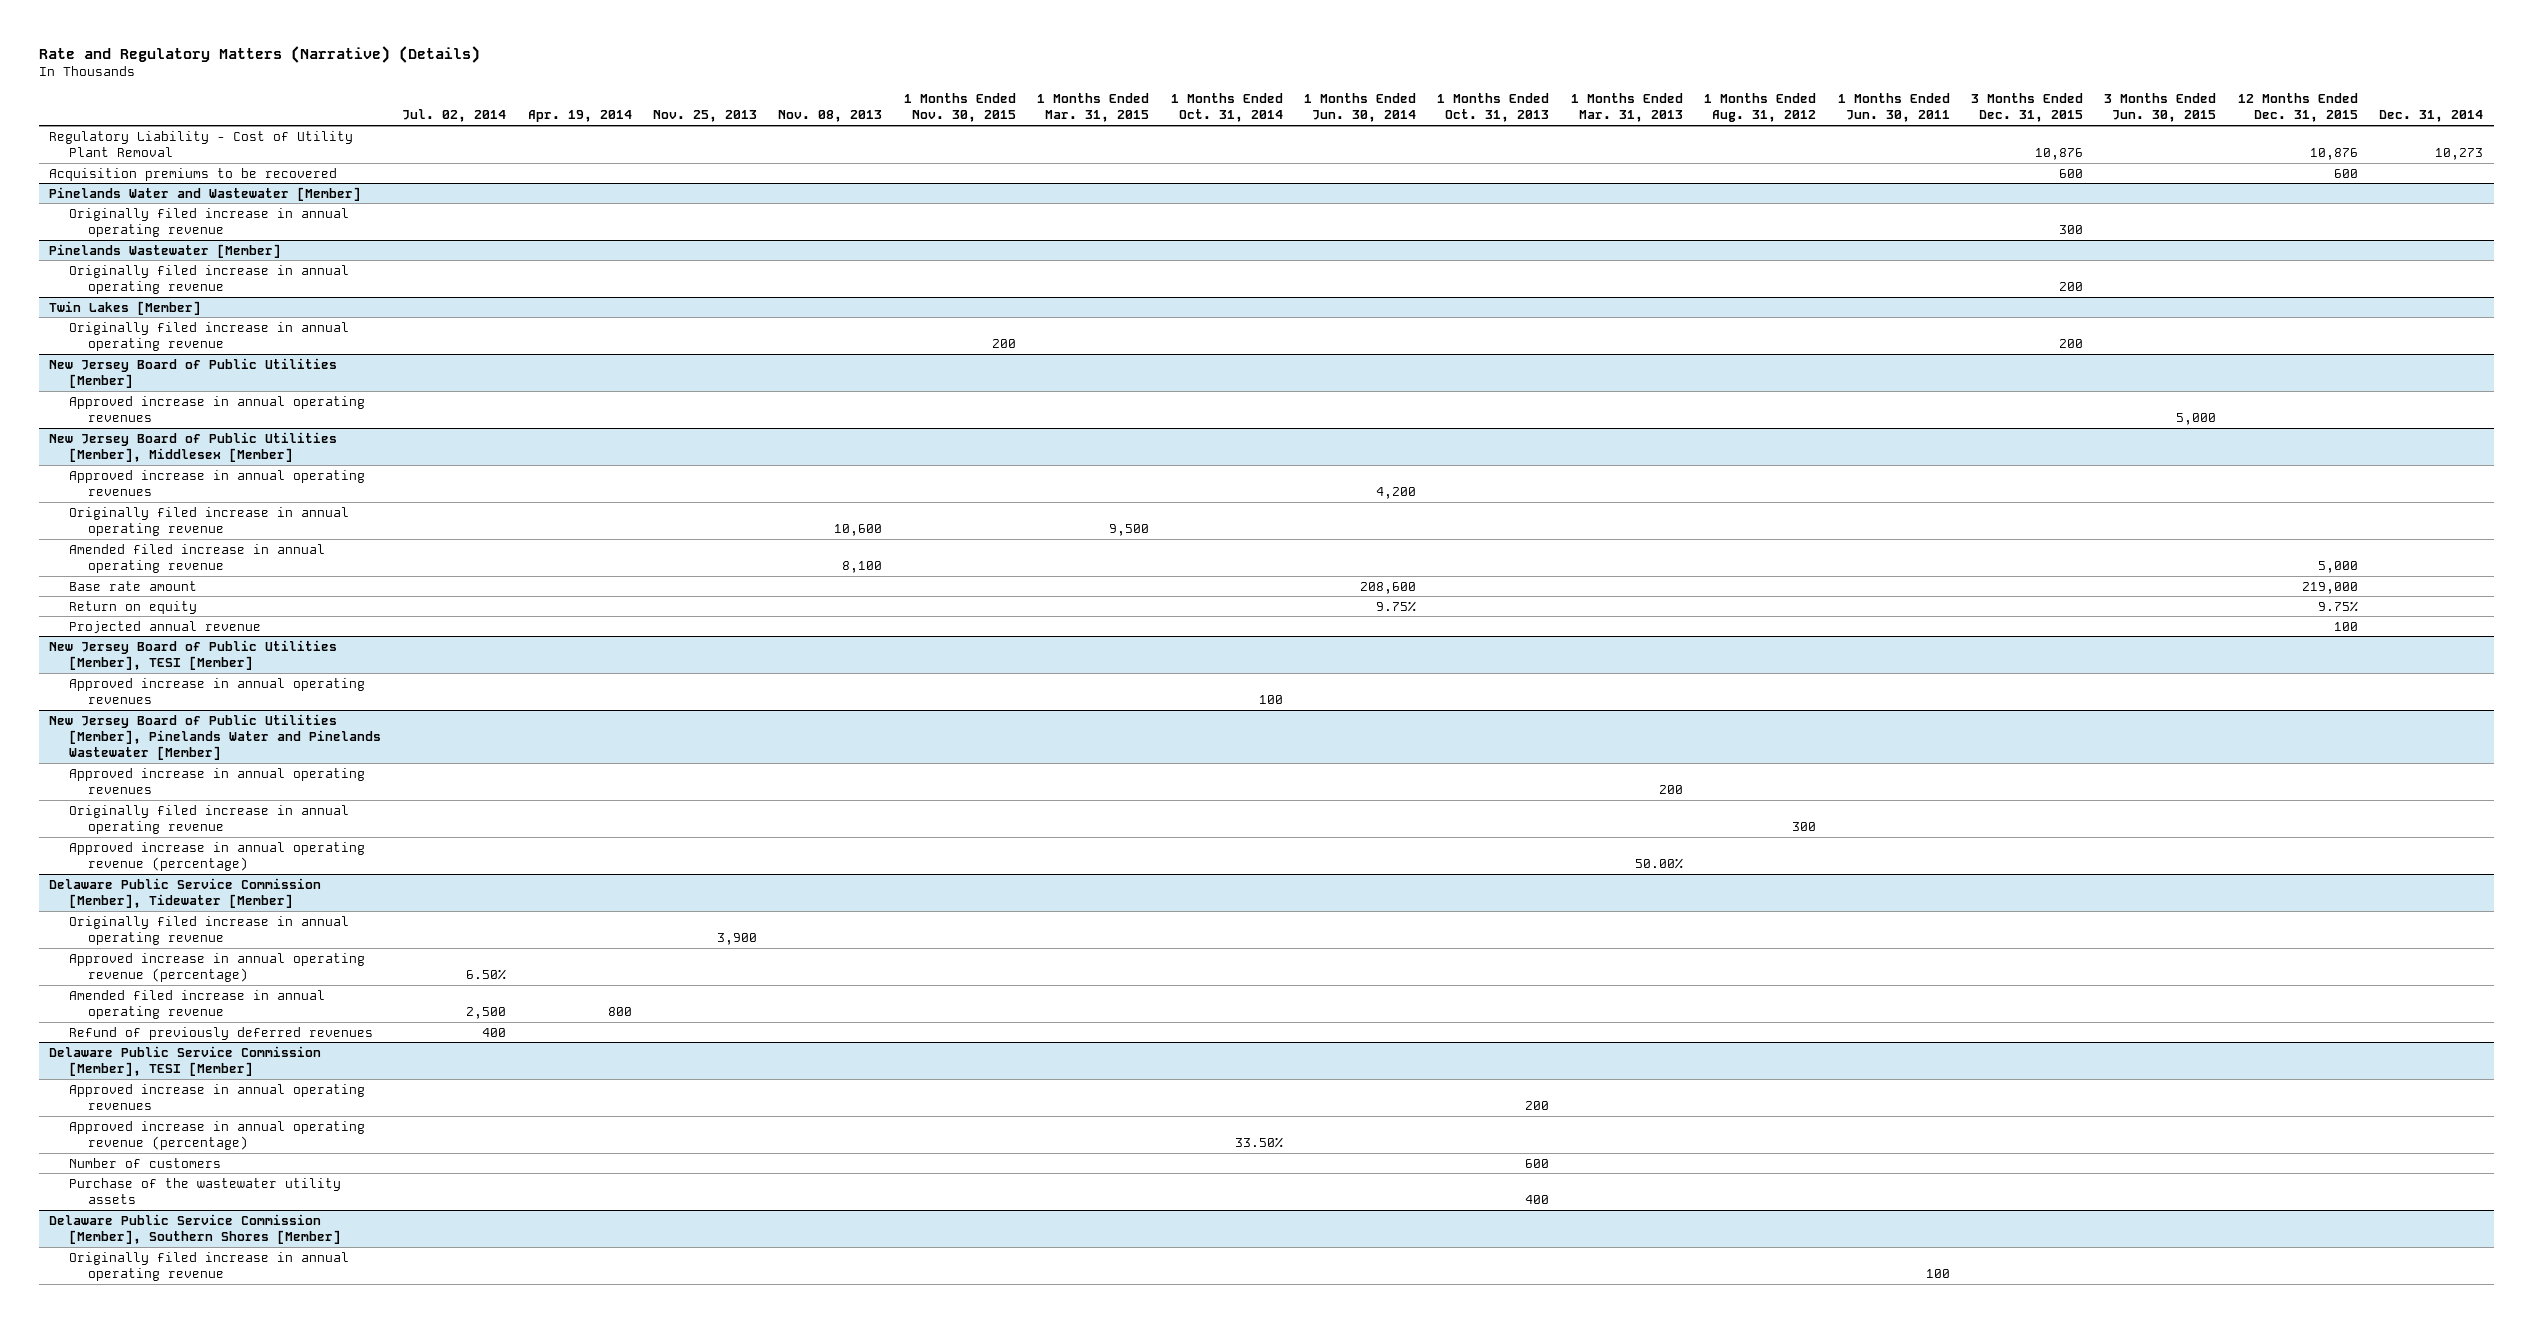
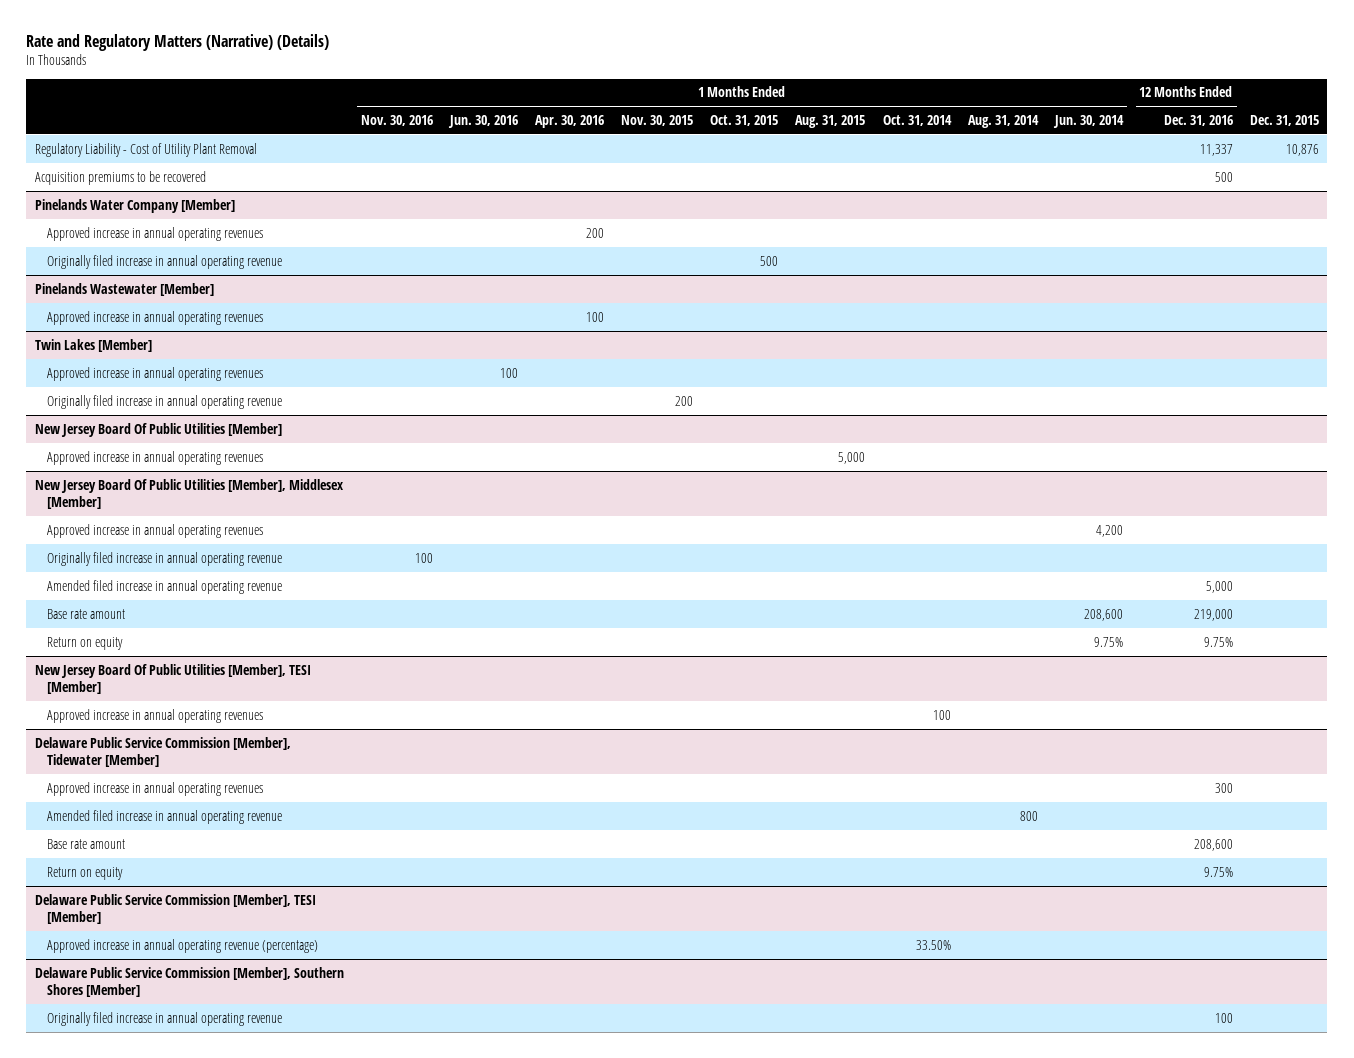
- | Jul. 02, 2014 | Apr. 19, 2014 | Nov. 25, 2013 | Nov. 08, 2013 | 1 Months Ended Nov. 30, 2015 | 1 Months Ended Mar. 31, 2015 | 1 Months Ended Oct. 31, 2014 | 1 Months Ended Jun. 30, 2014 | 1 Months Ended Oct. 31, 2013 | 1 Months Ended Mar. 31, 2013 | 1 Months Ended Aug. 31, 2012 | 1 Months Ended Jun. 30, 2011 | 3 Months Ended Dec. 31, 2015 | 3 Months Ended Jun. 30, 2015 | 12 Months Ended Dec. 31, 2015 | Dec. 31, 2014
+ | 1 Months Ended Nov. 30, 2016 | 1 Months Ended Jun. 30, 2016 | 1 Months Ended Apr. 30, 2016 | 1 Months Ended Nov. 30, 2015 | 1 Months Ended Oct. 31, 2015 | 1 Months Ended Aug. 31, 2015 | 1 Months Ended Oct. 31, 2014 | 1 Months Ended Aug. 31, 2014 | 1 Months Ended Jun. 30, 2014 | 12 Months Ended Dec. 31, 2016 | Dec. 31, 2015
- Pinelands Water and Wastewater [Member]
+ Pinelands Water Company [Member]
+ Approved increase in annual operating revenues | | | 200 | | | | | | | |
@ Pinelands Wastewater [Member]
- Originally filed increase in annual operating revenue | | | | | | | | | | | | | 200 | | |
+ Approved increase in annual operating revenues | | | 100 | | | | | | | |
@ Twin Lakes [Member]
+ Approved increase in annual operating revenues | | 100 | | | | | | | | |
- New Jersey Board of Public Utilities [Member]
+ New Jersey Board Of Public Utilities [Member]
- New Jersey Board of Public Utilities [Member], Middlesex [Member]
+ New Jersey Board Of Public Utilities [Member], Middlesex [Member]
- Projected annual revenue | | | | | | | | | | | | | | | 100 |
- New Jersey Board of Public Utilities [Member], TESI [Member]
+ New Jersey Board Of Public Utilities [Member], TESI [Member]
- New Jersey Board of Public Utilities [Member], Pinelands Water and Pinelands Wastewater [Member]
- Approved increase in annual operating revenues | | | | | | | | | | 200 | | | | | |
- Originally filed increase in annual operating revenue | | | | | | | | | | | 300 | | | | |
- Approved increase in annual operating revenue (percentage) | | | | | | | | | | 50.00% | | | | | |
@ Delaware Public Service Commission [Member], Tidewater [Member]
- Originally filed increase in annual operating revenue | | | 3,900 | | | | | | | | | | | | |
- Approved increase in annual operating revenue (percentage) | 6.50% | | | | | | | | | | | | | | |
+ Approved increase in annual operating revenues | | | | | | | | | | 300 |
- Refund of previously deferred revenues | 400 | | | | | | | | | | | | | | |
+ Base rate amount | | | | | | | | | | 208,600 |
+ Return on equity | | | | | | | | | | 9.75% |
@ Delaware Public Service Commission [Member], TESI [Member]
- Approved increase in annual operating revenues | | | | | | | | | 200 | | | | | | |
- Number of customers | | | | | | | | | 600 | | | | | | |
- Purchase of the wastewater utility assets | | | | | | | | | 400 | | | | | | |

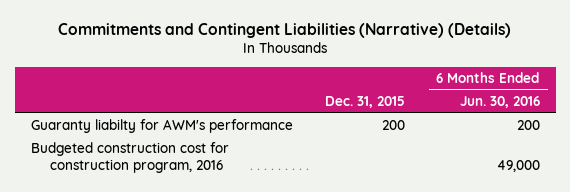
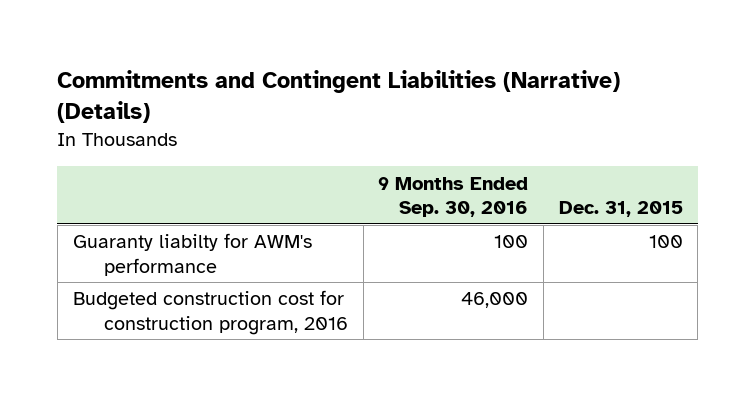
- | Dec. 31, 2015 | 6 Months Ended Jun. 30, 2016
+ | 9 Months Ended Sep. 30, 2016 | Dec. 31, 2015
- Guaranty liabilty for AWM's performance | 200 | 200
+ Guaranty liabilty for AWM's performance | 100 | 100

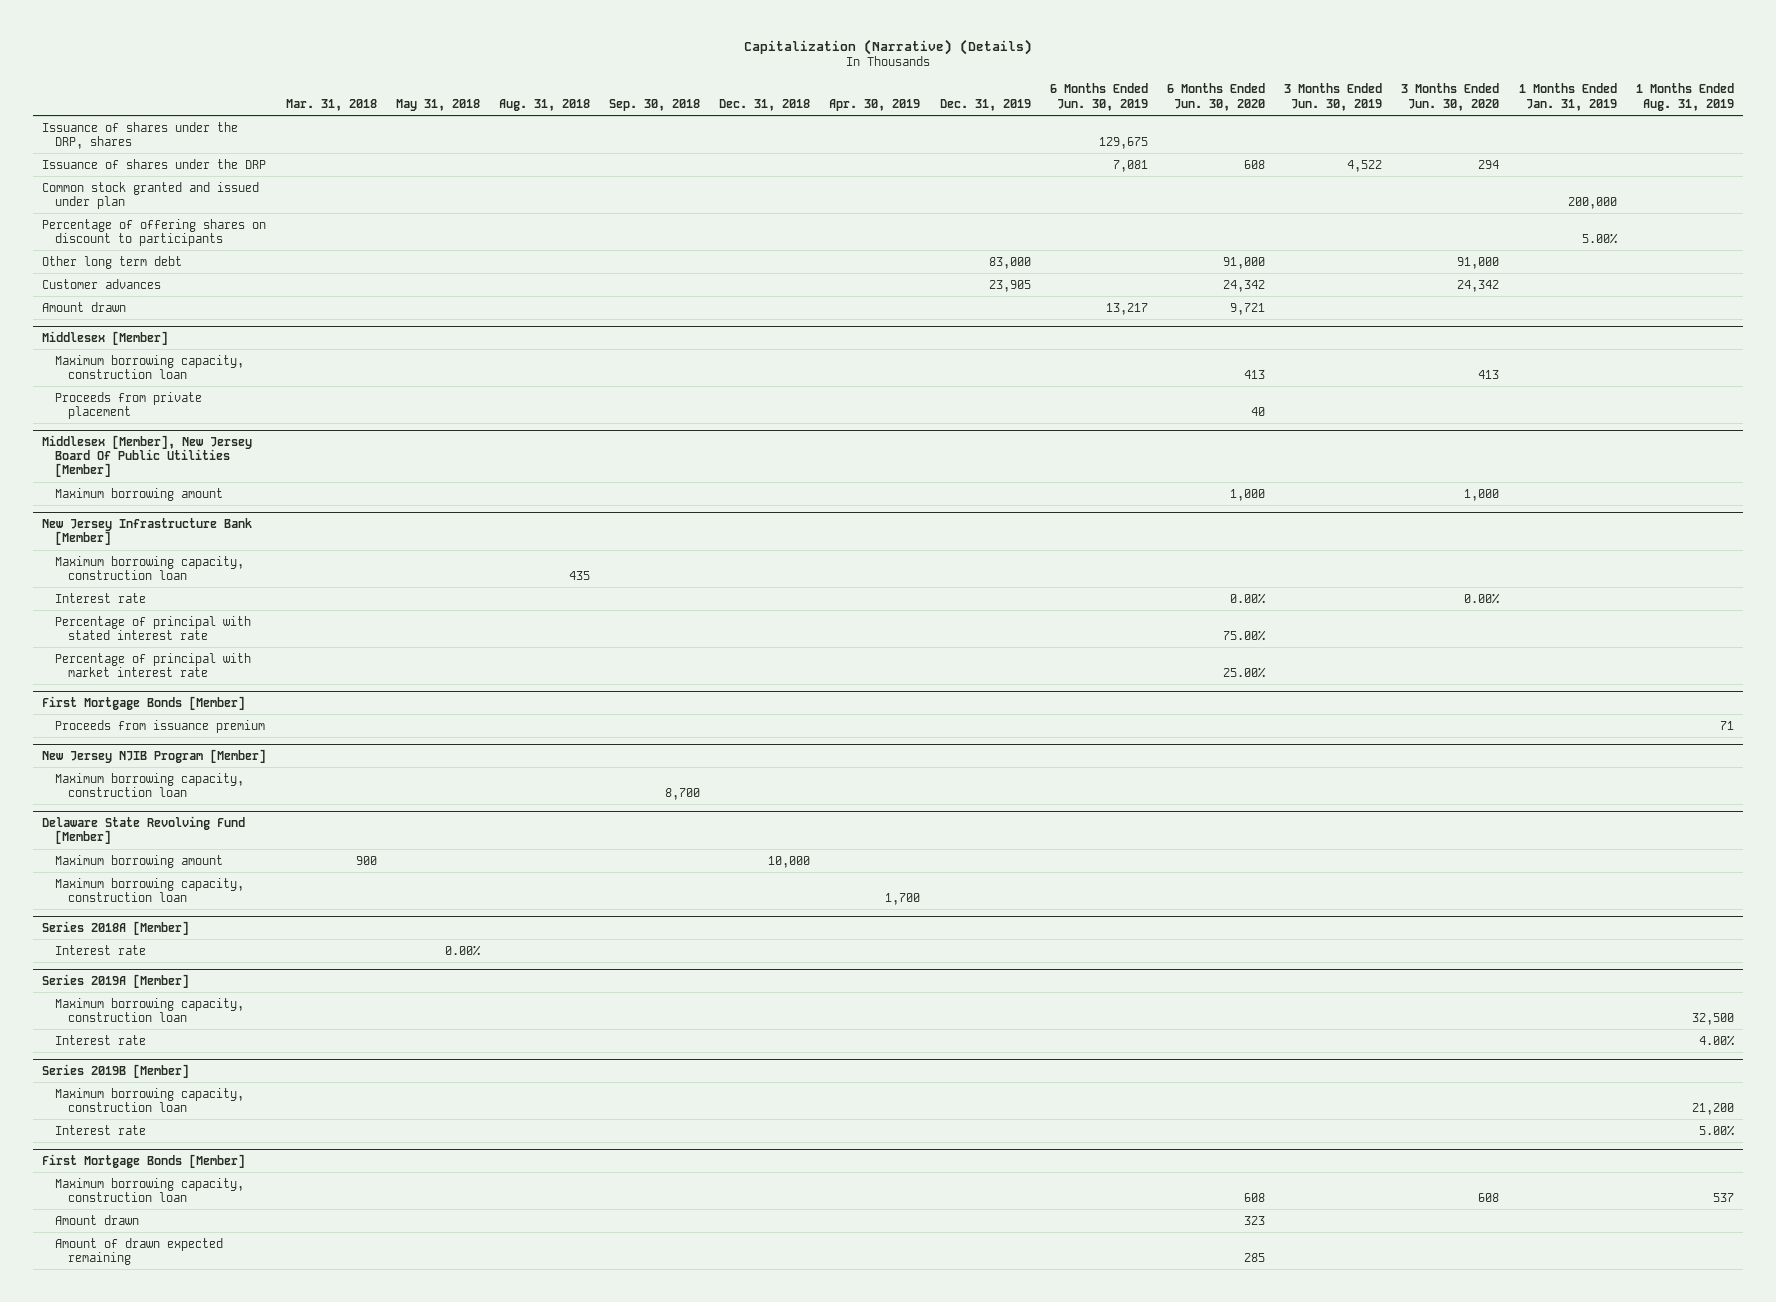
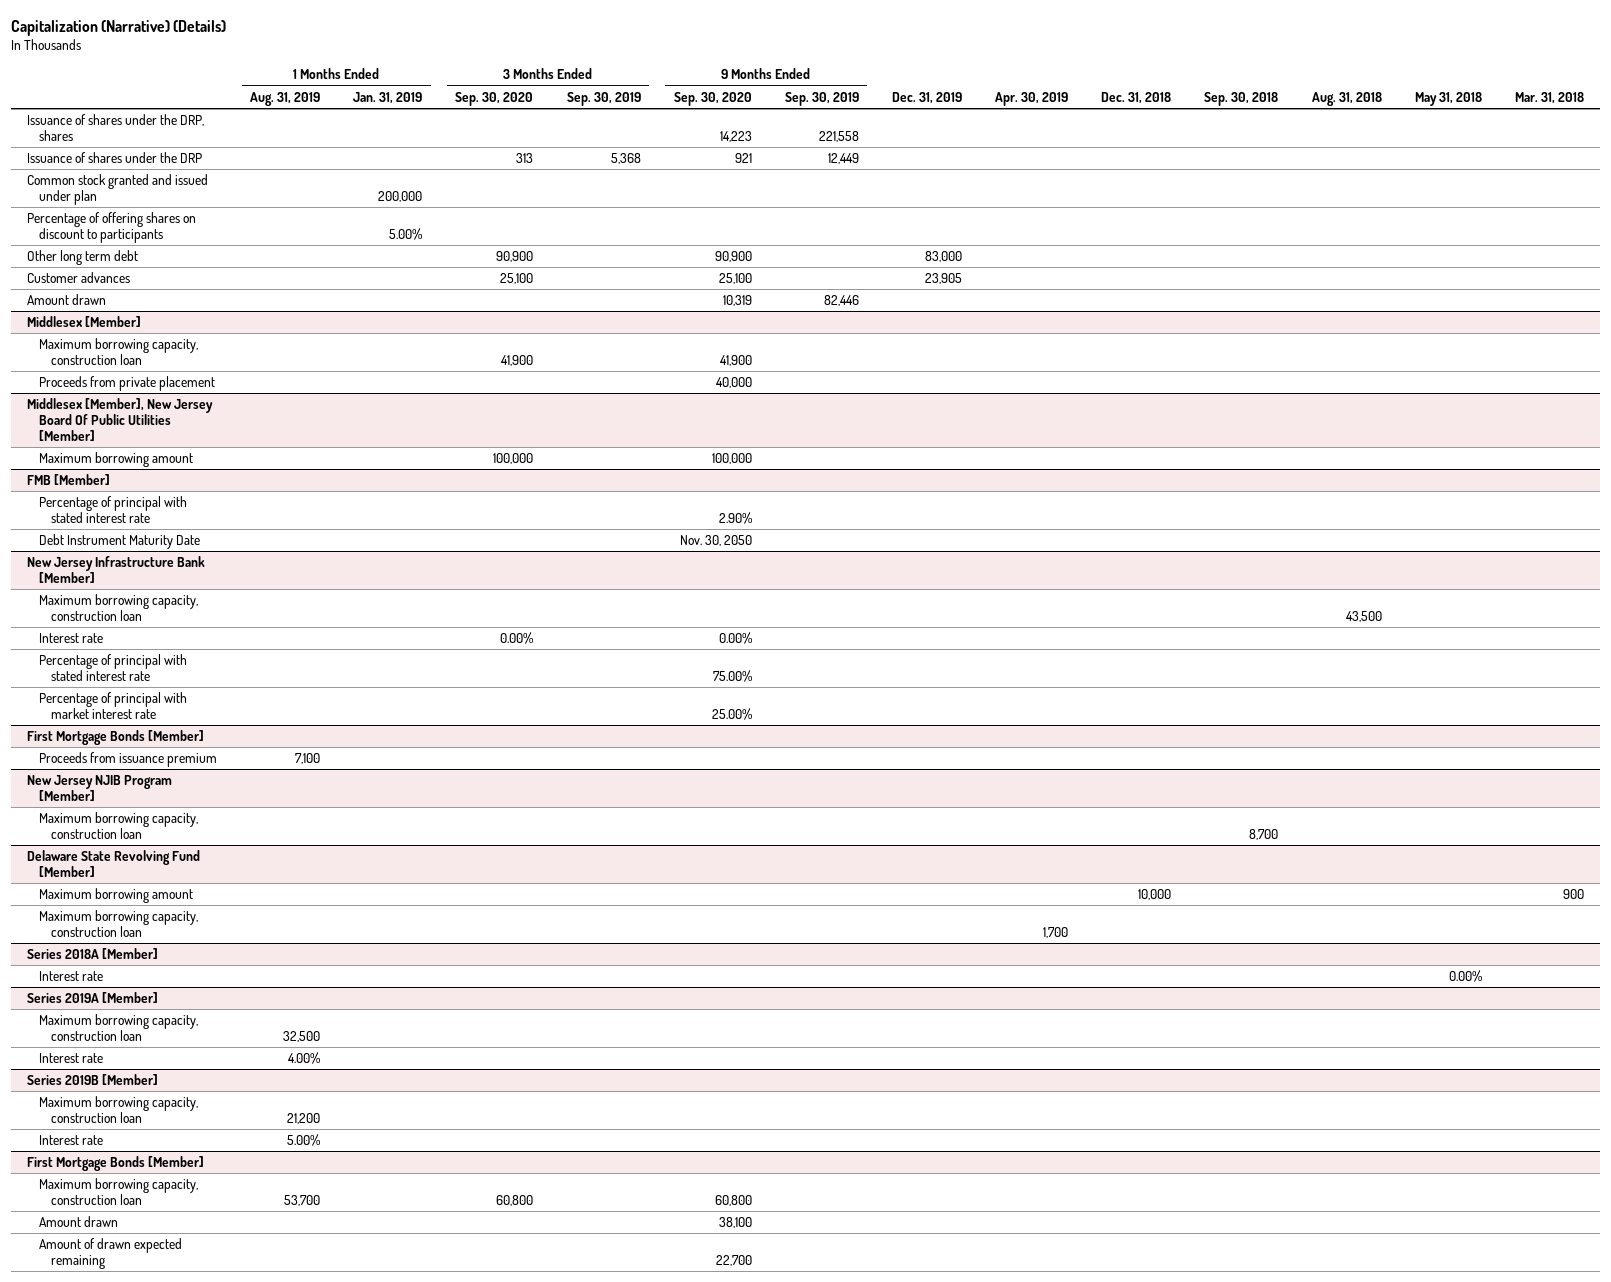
- | Mar. 31, 2018 | May 31, 2018 | Aug. 31, 2018 | Sep. 30, 2018 | Dec. 31, 2018 | Apr. 30, 2019 | Dec. 31, 2019 | 6 Months Ended Jun. 30, 2019 | 6 Months Ended Jun. 30, 2020 | 3 Months Ended Jun. 30, 2019 | 3 Months Ended Jun. 30, 2020 | 1 Months Ended Jan. 31, 2019 | 1 Months Ended Aug. 31, 2019
+ | 1 Months Ended Aug. 31, 2019 | 1 Months Ended Jan. 31, 2019 | 3 Months Ended Sep. 30, 2020 | 3 Months Ended Sep. 30, 2019 | 9 Months Ended Sep. 30, 2020 | 9 Months Ended Sep. 30, 2019 | Dec. 31, 2019 | Apr. 30, 2019 | Dec. 31, 2018 | Sep. 30, 2018 | Aug. 31, 2018 | May 31, 2018 | Mar. 31, 2018
+ FMB [Member]
+ Percentage of principal with stated interest rate | | | | | 2.90% | | | | | | | |
+ Debt Instrument Maturity Date | | | | | Nov. 30, 2050 | | | | | | | |
@ New Jersey Infrastructure Bank [Member]
- Maximum borrowing capacity, construction loan | | | 435 | | | | | | | | | |
+ Maximum borrowing capacity, construction loan | | | | | | | | | | | 43,500 | |
@ First Mortgage Bonds [Member]
- Proceeds from issuance premium | | | | | | | | | | | | | 71
+ Proceeds from issuance premium | 7,100 | | | | | | | | | | | |
- Maximum borrowing capacity, construction loan | | | | | | | | | 608 | | 608 | | 537
+ Maximum borrowing capacity, construction loan | 53,700 | | 60,800 | | 60,800 | | | | | | | |

